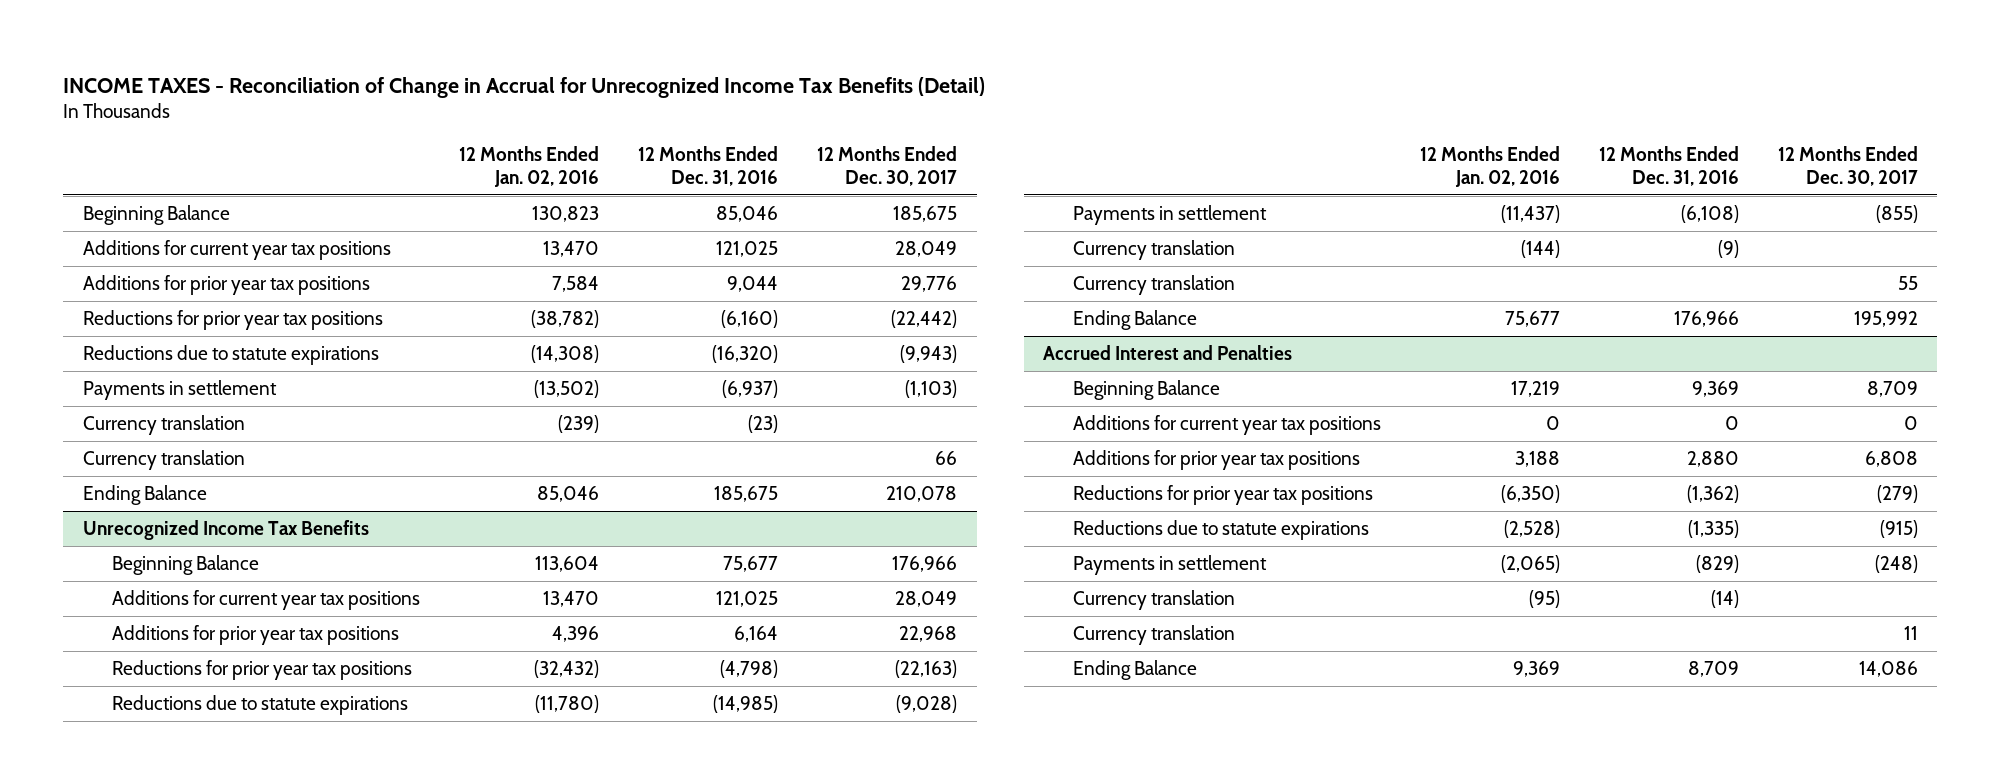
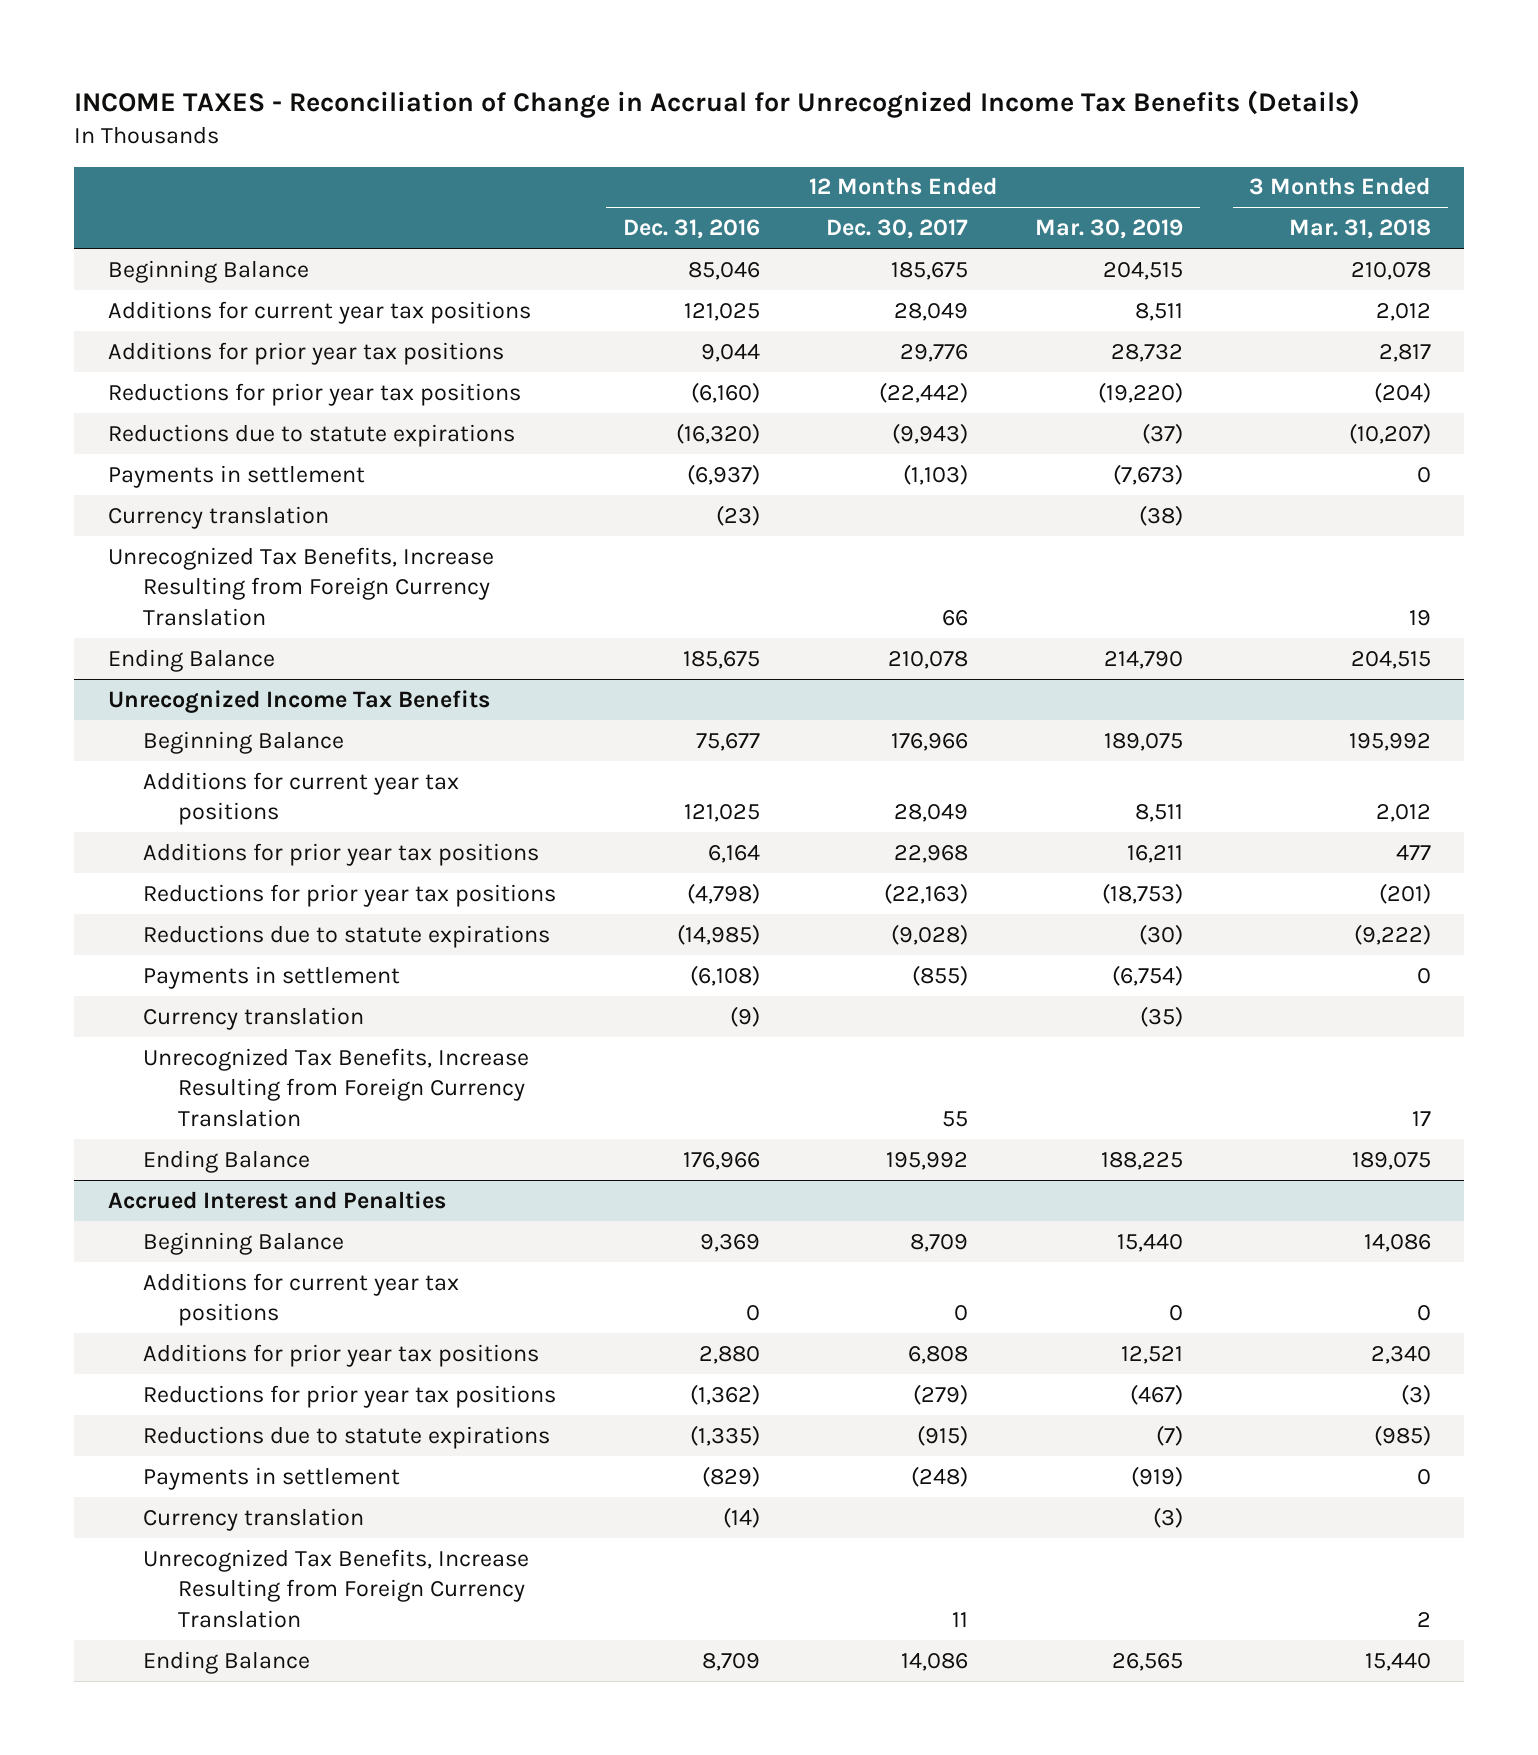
- INCOME TAXES - Reconciliation of Change in Accrual for Unrecognized Income Tax Benefits (Detail)
+ INCOME TAXES - Reconciliation of Change in Accrual for Unrecognized Income Tax Benefits (Details)
- | 12 Months Ended Jan. 02, 2016 | 12 Months Ended Dec. 31, 2016 | 12 Months Ended Dec. 30, 2017
+ | 12 Months Ended Dec. 31, 2016 | 12 Months Ended Dec. 30, 2017 | 12 Months Ended Mar. 30, 2019 | 3 Months Ended Mar. 31, 2018
- Currency translation | | | 66
+ Unrecognized Tax Benefits, Increase Resulting from Foreign Currency Translation | | 66 | | 19
@ Unrecognized Income Tax Benefits
- Currency translation | | | 55
+ Unrecognized Tax Benefits, Increase Resulting from Foreign Currency Translation | | 55 | | 17
@ Accrued Interest and Penalties
- Currency translation | | | 11
+ Unrecognized Tax Benefits, Increase Resulting from Foreign Currency Translation | | 11 | | 2

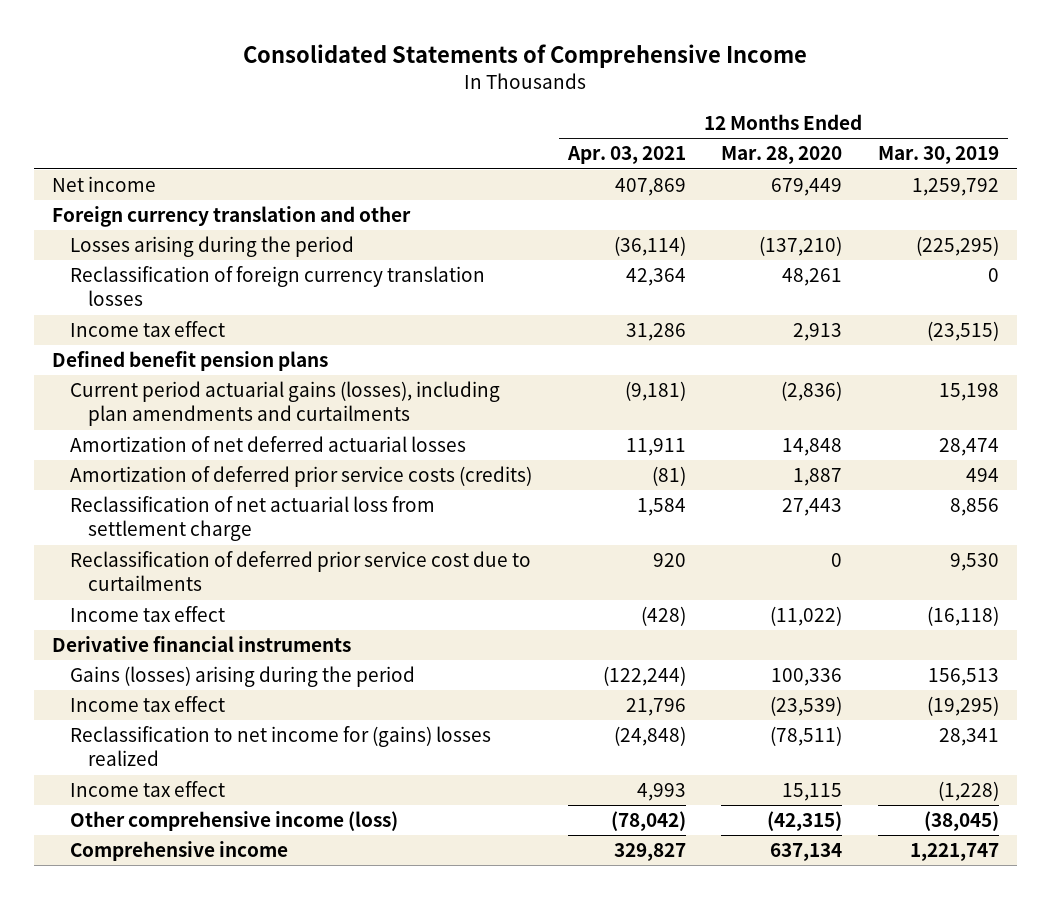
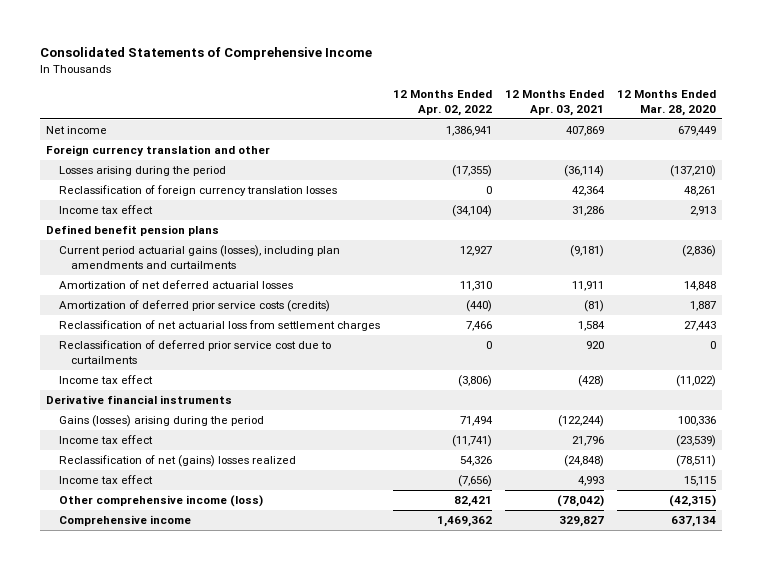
- | 12 Months Ended Apr. 03, 2021 | 12 Months Ended Mar. 28, 2020 | 12 Months Ended Mar. 30, 2019
+ | 12 Months Ended Apr. 02, 2022 | 12 Months Ended Apr. 03, 2021 | 12 Months Ended Mar. 28, 2020
- Reclassification of net actuarial loss from settlement charge | 1,584 | 27,443 | 8,856
+ Reclassification of net actuarial loss from settlement charges | 7,466 | 1,584 | 27,443
- Reclassification to net income for (gains) losses realized | (24,848) | (78,511) | 28,341
+ Reclassification of net (gains) losses realized | 54,326 | (24,848) | (78,511)

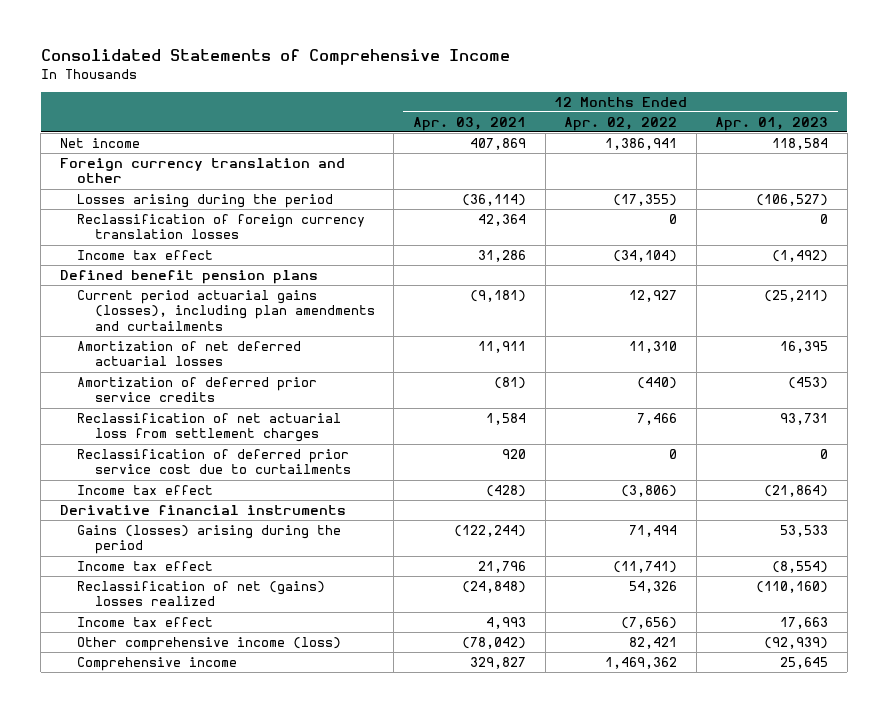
- | 12 Months Ended Apr. 02, 2022 | 12 Months Ended Apr. 03, 2021 | 12 Months Ended Mar. 28, 2020
+ | 12 Months Ended Apr. 03, 2021 | 12 Months Ended Apr. 02, 2022 | 12 Months Ended Apr. 01, 2023
- Amortization of deferred prior service costs (credits) | (440) | (81) | 1,887
+ Amortization of deferred prior service credits | (81) | (440) | (453)

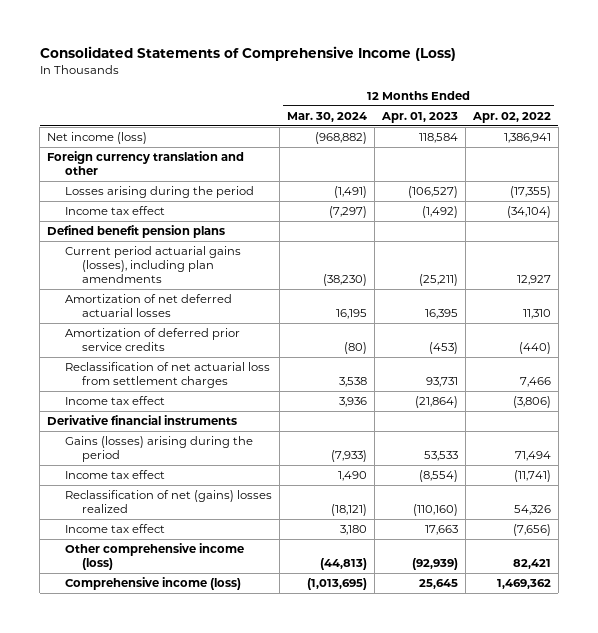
- Consolidated Statements of Comprehensive Income
+ Consolidated Statements of Comprehensive Income (Loss)
- | 12 Months Ended Apr. 03, 2021 | 12 Months Ended Apr. 02, 2022 | 12 Months Ended Apr. 01, 2023
+ | 12 Months Ended Mar. 30, 2024 | 12 Months Ended Apr. 01, 2023 | 12 Months Ended Apr. 02, 2022
- Net income | 407,869 | 1,386,941 | 118,584
+ Net income (loss) | (968,882) | 118,584 | 1,386,941
- Reclassification of foreign currency translation losses | 42,364 | 0 | 0
- Current period actuarial gains (losses), including plan amendments and curtailments | (9,181) | 12,927 | (25,211)
+ Current period actuarial gains (losses), including plan amendments | (38,230) | (25,211) | 12,927
- Reclassification of deferred prior service cost due to curtailments | 920 | 0 | 0
- Comprehensive income | 329,827 | 1,469,362 | 25,645
+ Comprehensive income (loss) | (1,013,695) | 25,645 | 1,469,362

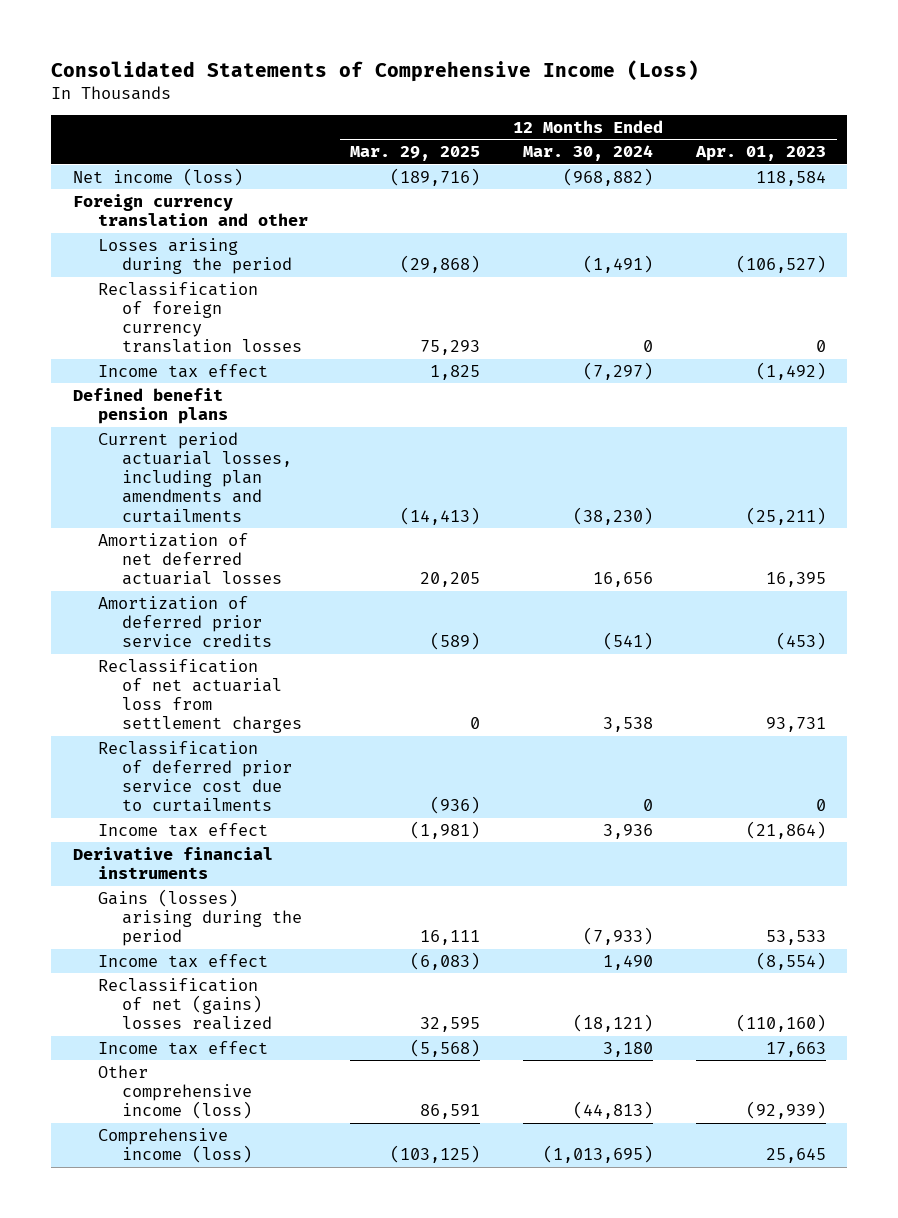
- | 12 Months Ended Mar. 30, 2024 | 12 Months Ended Apr. 01, 2023 | 12 Months Ended Apr. 02, 2022
+ | 12 Months Ended Mar. 29, 2025 | 12 Months Ended Mar. 30, 2024 | 12 Months Ended Apr. 01, 2023
+ Reclassification of foreign currency translation losses | 75,293 | 0 | 0
- Current period actuarial gains (losses), including plan amendments | (38,230) | (25,211) | 12,927
- Amortization of net deferred actuarial losses | 16,195 | 16,395 | 11,310
- Amortization of deferred prior service credits | (80) | (453) | (440)
+ Current period actuarial losses, including plan amendments and curtailments | (14,413) | (38,230) | (25,211)
+ Amortization of net deferred actuarial losses | 20,205 | 16,656 | 16,395
+ Amortization of deferred prior service credits | (589) | (541) | (453)
+ Reclassification of deferred prior service cost due to curtailments | (936) | 0 | 0

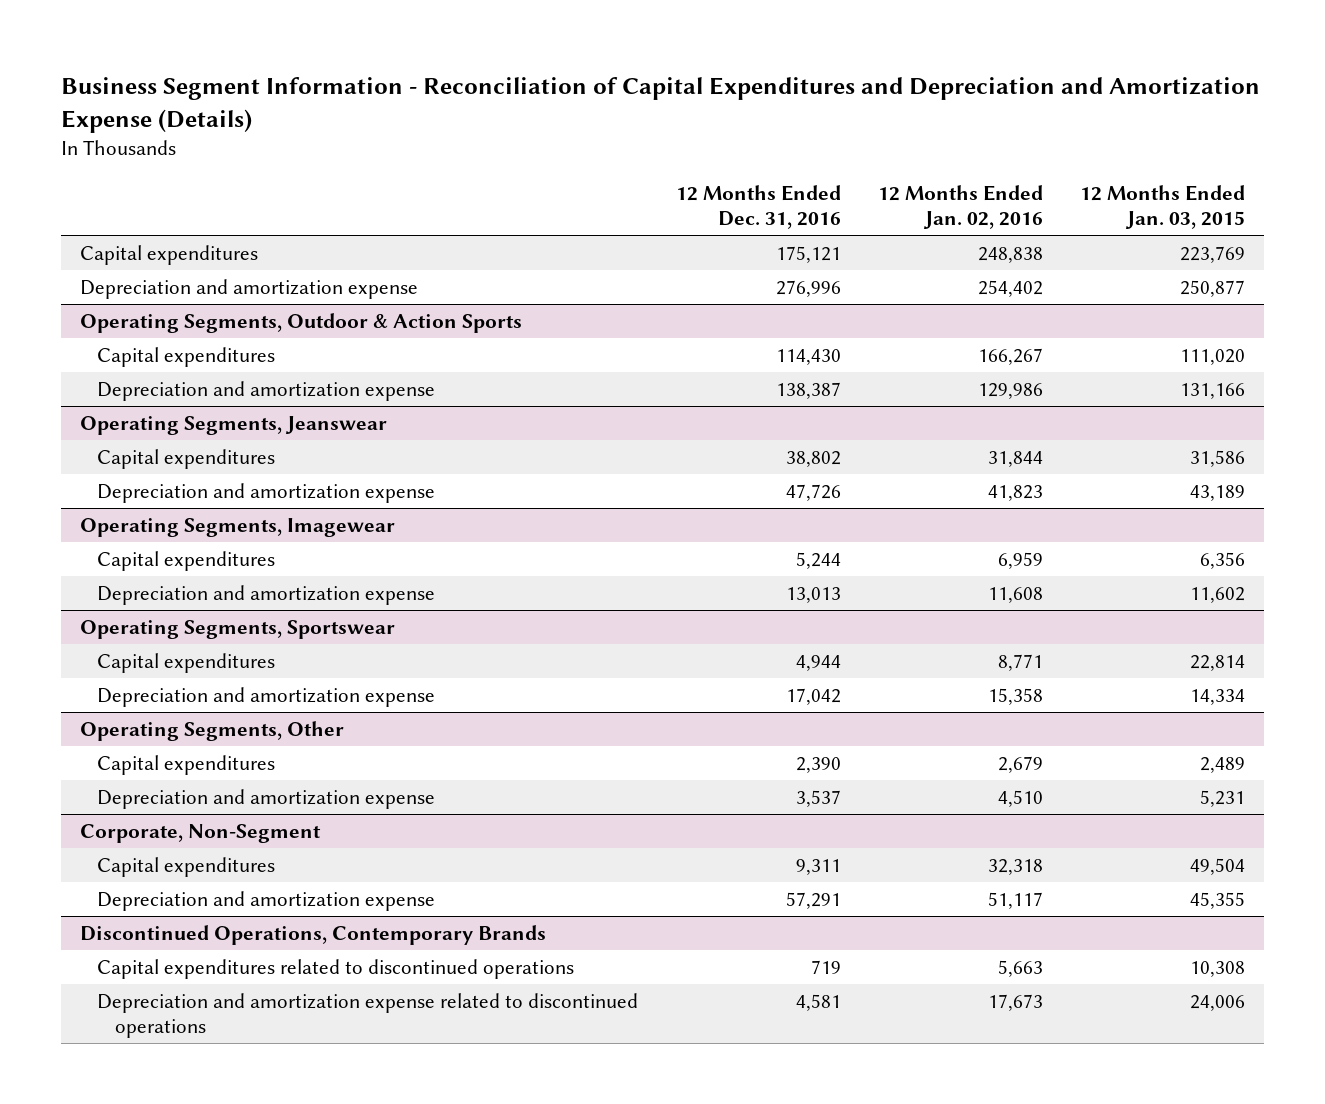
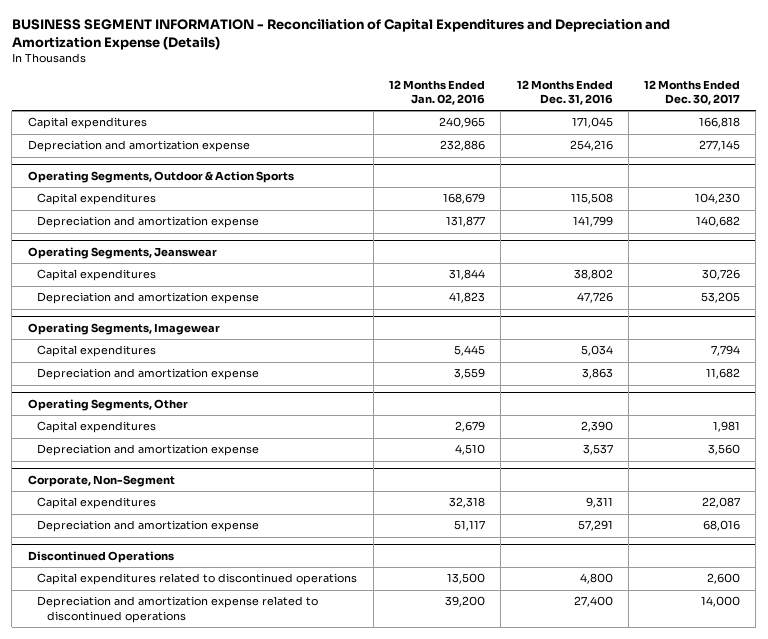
- Business Segment Information - Reconciliation of Capital Expenditures and Depreciation and Amortization Expense (Details)
+ BUSINESS SEGMENT INFORMATION - Reconciliation of Capital Expenditures and Depreciation and Amortization Expense (Details)
- | 12 Months Ended Dec. 31, 2016 | 12 Months Ended Jan. 02, 2016 | 12 Months Ended Jan. 03, 2015
+ | 12 Months Ended Jan. 02, 2016 | 12 Months Ended Dec. 31, 2016 | 12 Months Ended Dec. 30, 2017
- Capital expenditures | 175,121 | 248,838 | 223,769
- Depreciation and amortization expense | 276,996 | 254,402 | 250,877
+ Capital expenditures | 240,965 | 171,045 | 166,818
+ Depreciation and amortization expense | 232,886 | 254,216 | 277,145
@ Operating Segments, Outdoor & Action Sports
- Capital expenditures | 114,430 | 166,267 | 111,020
- Depreciation and amortization expense | 138,387 | 129,986 | 131,166
+ Capital expenditures | 168,679 | 115,508 | 104,230
+ Depreciation and amortization expense | 131,877 | 141,799 | 140,682
@ Operating Segments, Imagewear
- Capital expenditures | 5,244 | 6,959 | 6,356
- Depreciation and amortization expense | 13,013 | 11,608 | 11,602
- Operating Segments, Sportswear
- Capital expenditures | 4,944 | 8,771 | 22,814
- Depreciation and amortization expense | 17,042 | 15,358 | 14,334
@ Operating Segments, Imagewear
+ Capital expenditures | 5,445 | 5,034 | 7,794
+ Depreciation and amortization expense | 3,559 | 3,863 | 11,682
- Discontinued Operations, Contemporary Brands
- Capital expenditures related to discontinued operations | 719 | 5,663 | 10,308
- Depreciation and amortization expense related to discontinued operations | 4,581 | 17,673 | 24,006
+ Discontinued Operations
+ Capital expenditures related to discontinued operations | 13,500 | 4,800 | 2,600
+ Depreciation and amortization expense related to discontinued operations | 39,200 | 27,400 | 14,000

